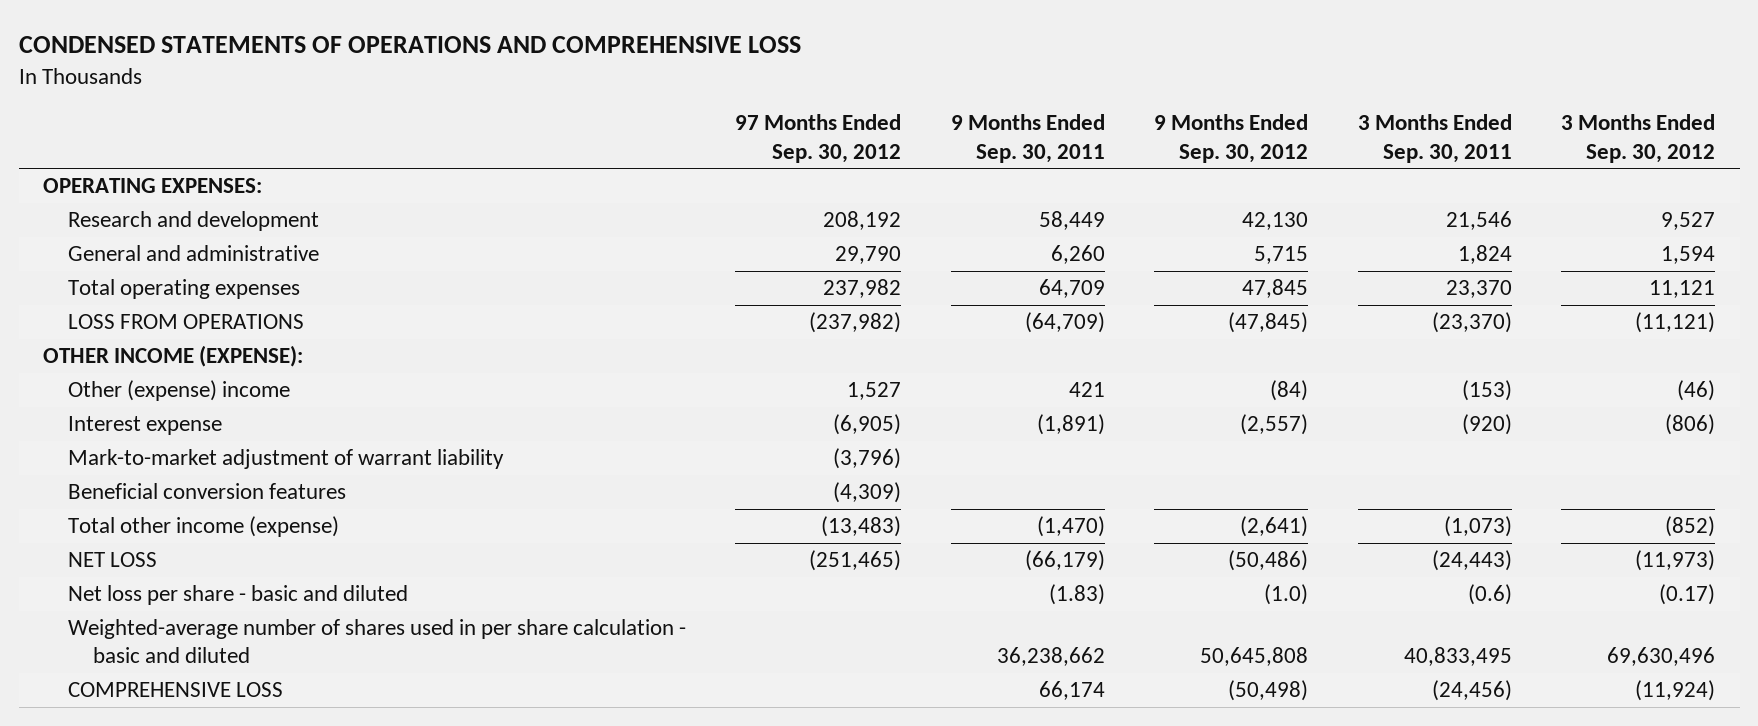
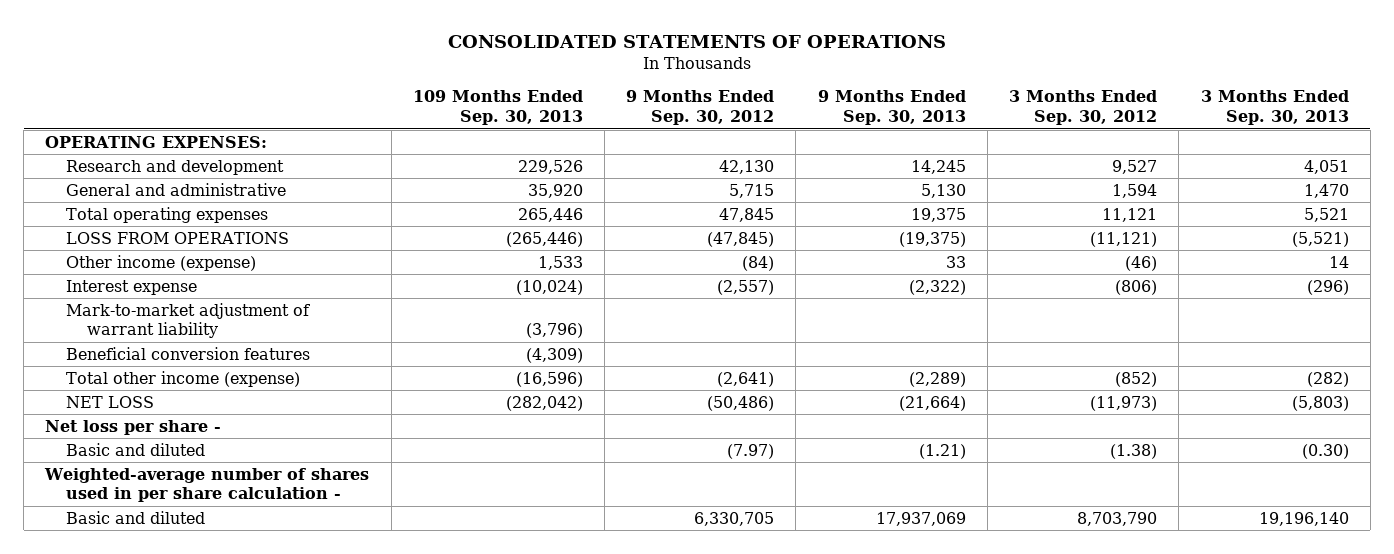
- CONDENSED STATEMENTS OF OPERATIONS AND COMPREHENSIVE LOSS
+ CONSOLIDATED STATEMENTS OF OPERATIONS
- | 97 Months Ended Sep. 30, 2012 | 9 Months Ended Sep. 30, 2011 | 9 Months Ended Sep. 30, 2012 | 3 Months Ended Sep. 30, 2011 | 3 Months Ended Sep. 30, 2012
+ | 109 Months Ended Sep. 30, 2013 | 9 Months Ended Sep. 30, 2012 | 9 Months Ended Sep. 30, 2013 | 3 Months Ended Sep. 30, 2012 | 3 Months Ended Sep. 30, 2013
- OTHER INCOME (EXPENSE):
- Other (expense) income | 1,527 | 421 | (84) | (153) | (46)
+ Other income (expense) | 1,533 | (84) | 33 | (46) | 14
- Net loss per share - basic and diluted | | (1.83) | (1.0) | (0.6) | (0.17)
- Weighted-average number of shares used in per share calculation - basic and diluted | | 36,238,662 | 50,645,808 | 40,833,495 | 69,630,496
- COMPREHENSIVE LOSS | | 66,174 | (50,498) | (24,456) | (11,924)
+ Net loss per share -
+ Basic and diluted | | (7.97) | (1.21) | (1.38) | (0.30)
+ Weighted-average number of shares used in per share calculation -
+ Basic and diluted | | 6,330,705 | 17,937,069 | 8,703,790 | 19,196,140

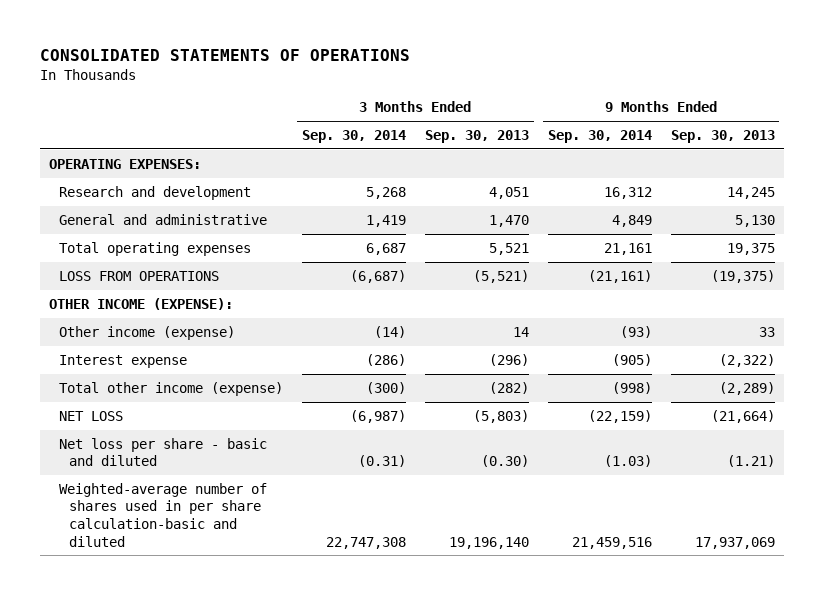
- | 109 Months Ended Sep. 30, 2013 | 9 Months Ended Sep. 30, 2012 | 9 Months Ended Sep. 30, 2013 | 3 Months Ended Sep. 30, 2012 | 3 Months Ended Sep. 30, 2013
+ | 3 Months Ended Sep. 30, 2014 | 3 Months Ended Sep. 30, 2013 | 9 Months Ended Sep. 30, 2014 | 9 Months Ended Sep. 30, 2013
+ OTHER INCOME (EXPENSE):
- Mark-to-market adjustment of warrant liability | (3,796) | | | |
- Beneficial conversion features | (4,309) | | | |
- Net loss per share -
- Basic and diluted | | (7.97) | (1.21) | (1.38) | (0.30)
- Weighted-average number of shares used in per share calculation -
- Basic and diluted | | 6,330,705 | 17,937,069 | 8,703,790 | 19,196,140
+ Net loss per share - basic and diluted | (0.31) | (0.30) | (1.03) | (1.21)
+ Weighted-average number of shares used in per share calculation-basic and diluted | 22,747,308 | 19,196,140 | 21,459,516 | 17,937,069

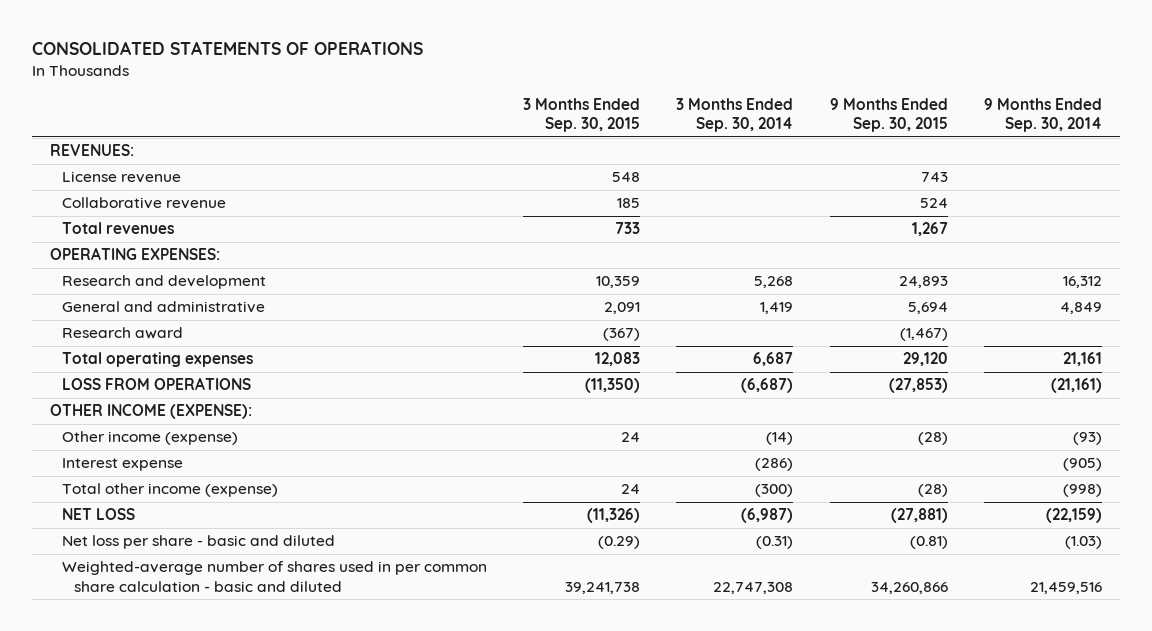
- | 3 Months Ended Sep. 30, 2014 | 3 Months Ended Sep. 30, 2013 | 9 Months Ended Sep. 30, 2014 | 9 Months Ended Sep. 30, 2013
+ | 3 Months Ended Sep. 30, 2015 | 3 Months Ended Sep. 30, 2014 | 9 Months Ended Sep. 30, 2015 | 9 Months Ended Sep. 30, 2014
+ REVENUES:
+ License revenue | 548 | | 743 |
+ Collaborative revenue | 185 | | 524 |
+ Total revenues | 733 | | 1,267 |
+ Research award | (367) | | (1,467) |
- Weighted-average number of shares used in per share calculation-basic and diluted | 22,747,308 | 19,196,140 | 21,459,516 | 17,937,069
+ Weighted-average number of shares used in per common share calculation - basic and diluted | 39,241,738 | 22,747,308 | 34,260,866 | 21,459,516

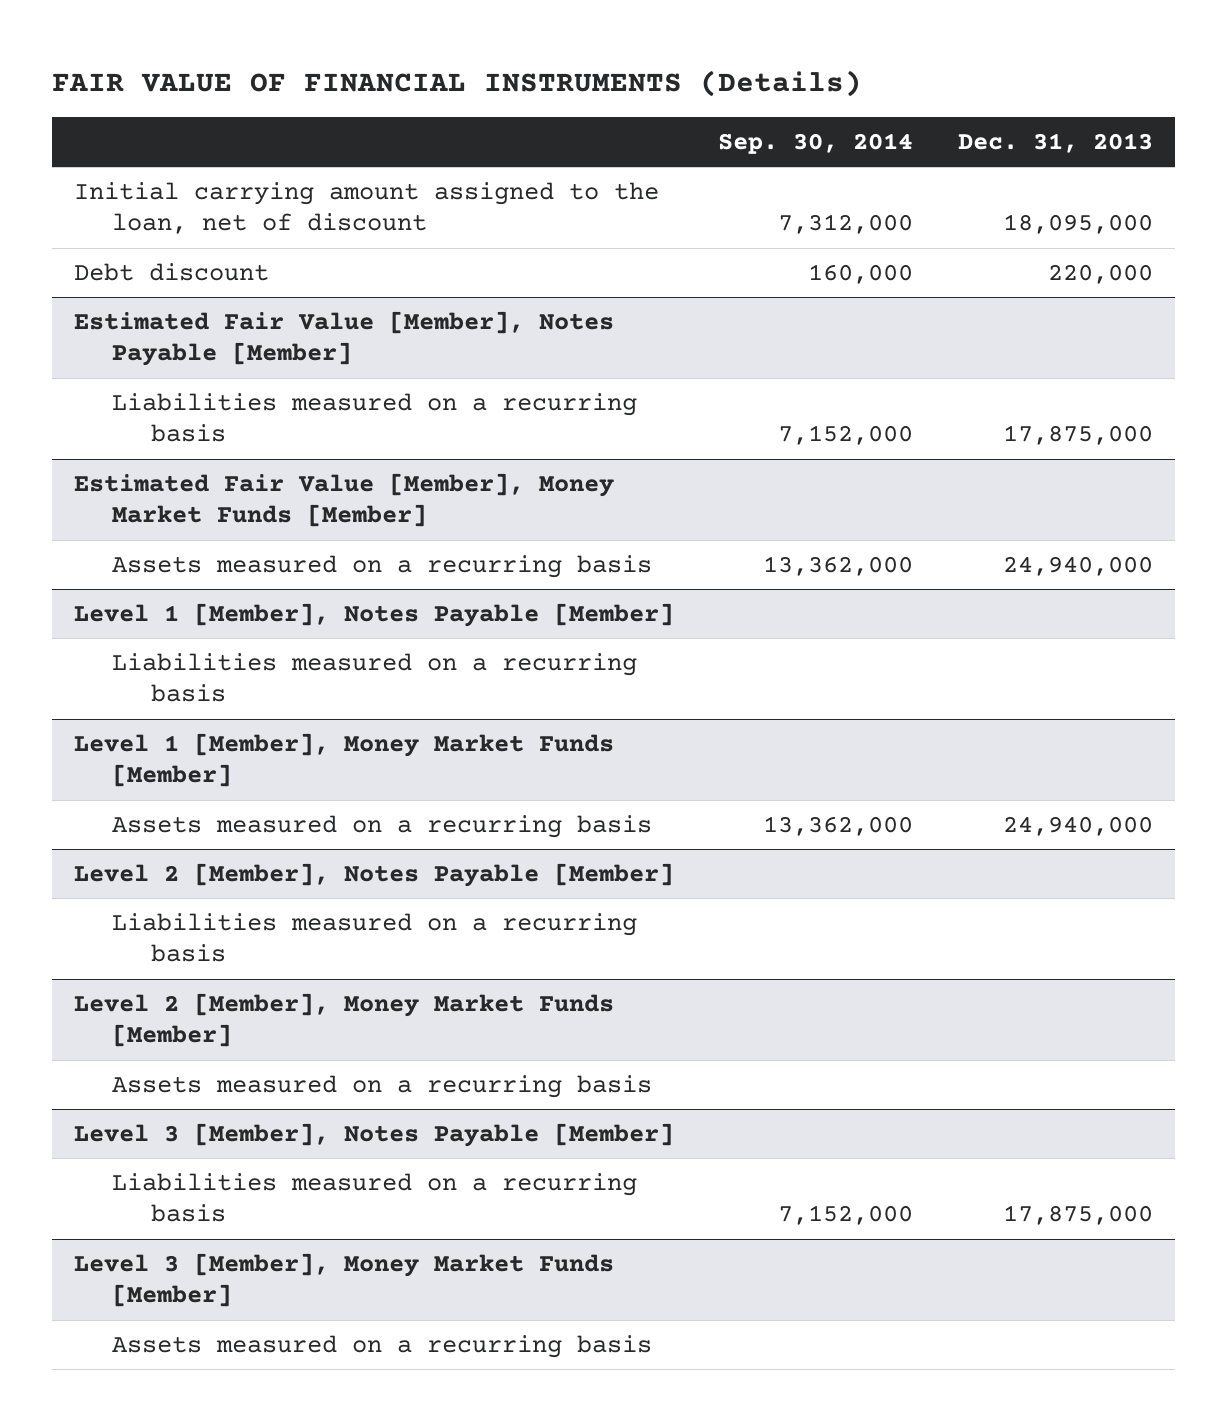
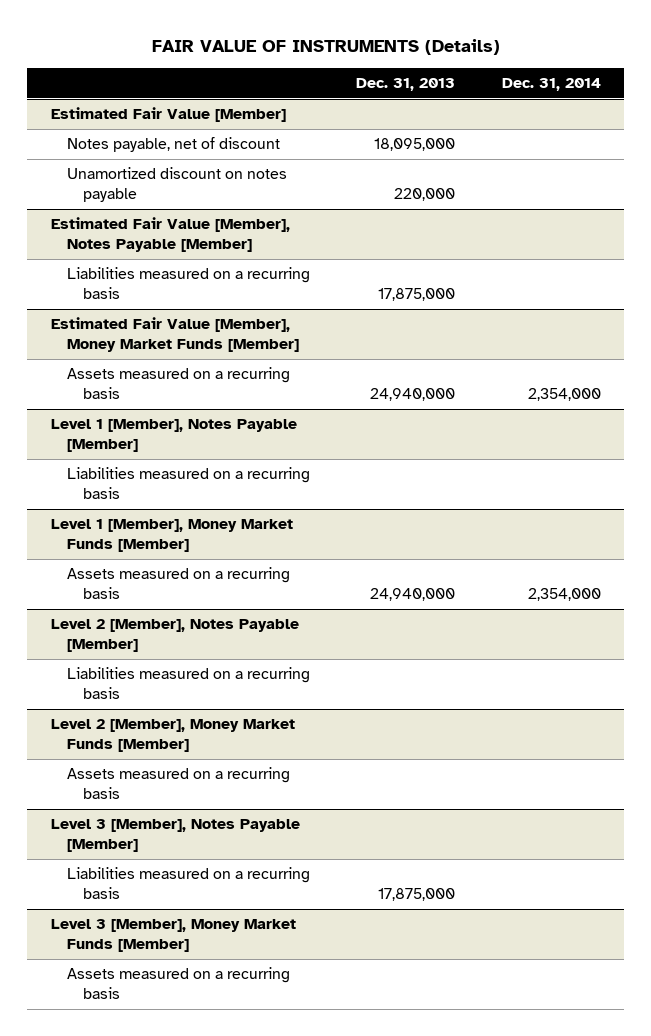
- FAIR VALUE OF FINANCIAL INSTRUMENTS (Details)
+ FAIR VALUE OF INSTRUMENTS (Details)
- | Sep. 30, 2014 | Dec. 31, 2013
+ | Dec. 31, 2013 | Dec. 31, 2014
- Initial carrying amount assigned to the loan, net of discount | 7,312,000 | 18,095,000
- Debt discount | 160,000 | 220,000
+ Estimated Fair Value [Member]
+ Notes payable, net of discount | 18,095,000 |
+ Unamortized discount on notes payable | 220,000 |

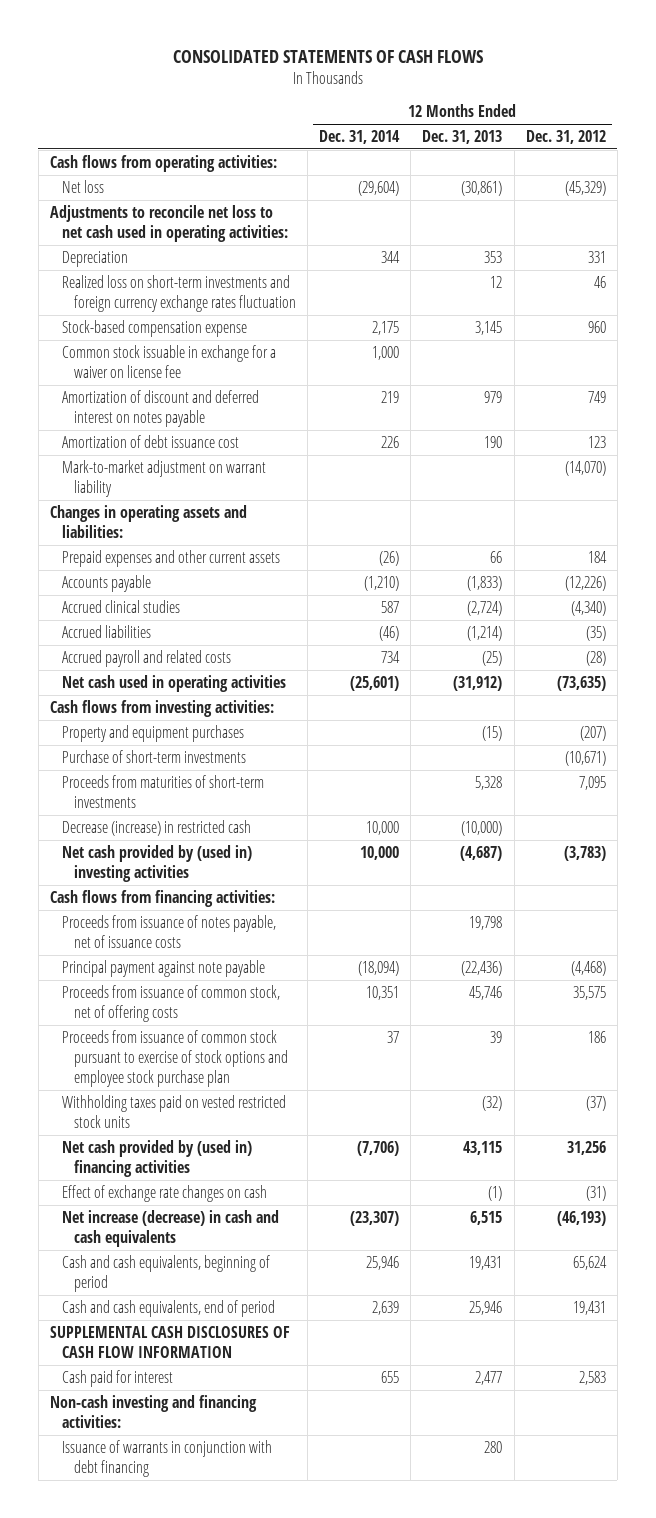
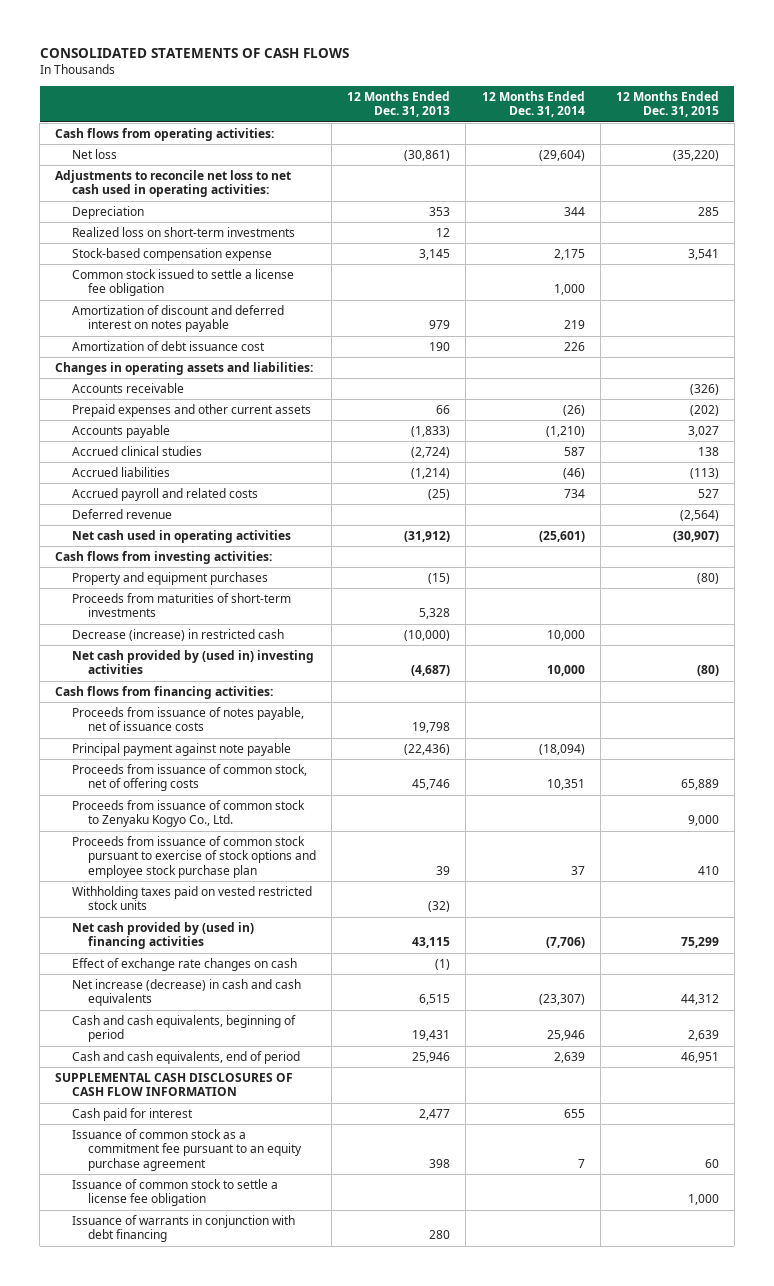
- | 12 Months Ended Dec. 31, 2014 | 12 Months Ended Dec. 31, 2013 | 12 Months Ended Dec. 31, 2012
+ | 12 Months Ended Dec. 31, 2013 | 12 Months Ended Dec. 31, 2014 | 12 Months Ended Dec. 31, 2015
- Realized loss on short-term investments and foreign currency exchange rates fluctuation | | 12 | 46
+ Realized loss on short-term investments | 12 | |
- Common stock issuable in exchange for a waiver on license fee | 1,000 | |
+ Common stock issued to settle a license fee obligation | | 1,000 |
- Mark-to-market adjustment on warrant liability | | | (14,070)
+ Accounts receivable | | | (326)
+ Deferred revenue | | | (2,564)
- Purchase of short-term investments | | | (10,671)
+ Proceeds from issuance of common stock to Zenyaku Kogyo Co., Ltd. | | | 9,000
- Non-cash investing and financing activities:
+ Issuance of common stock as a commitment fee pursuant to an equity purchase agreement | 398 | 7 | 60
+ Issuance of common stock to settle a license fee obligation | | | 1,000

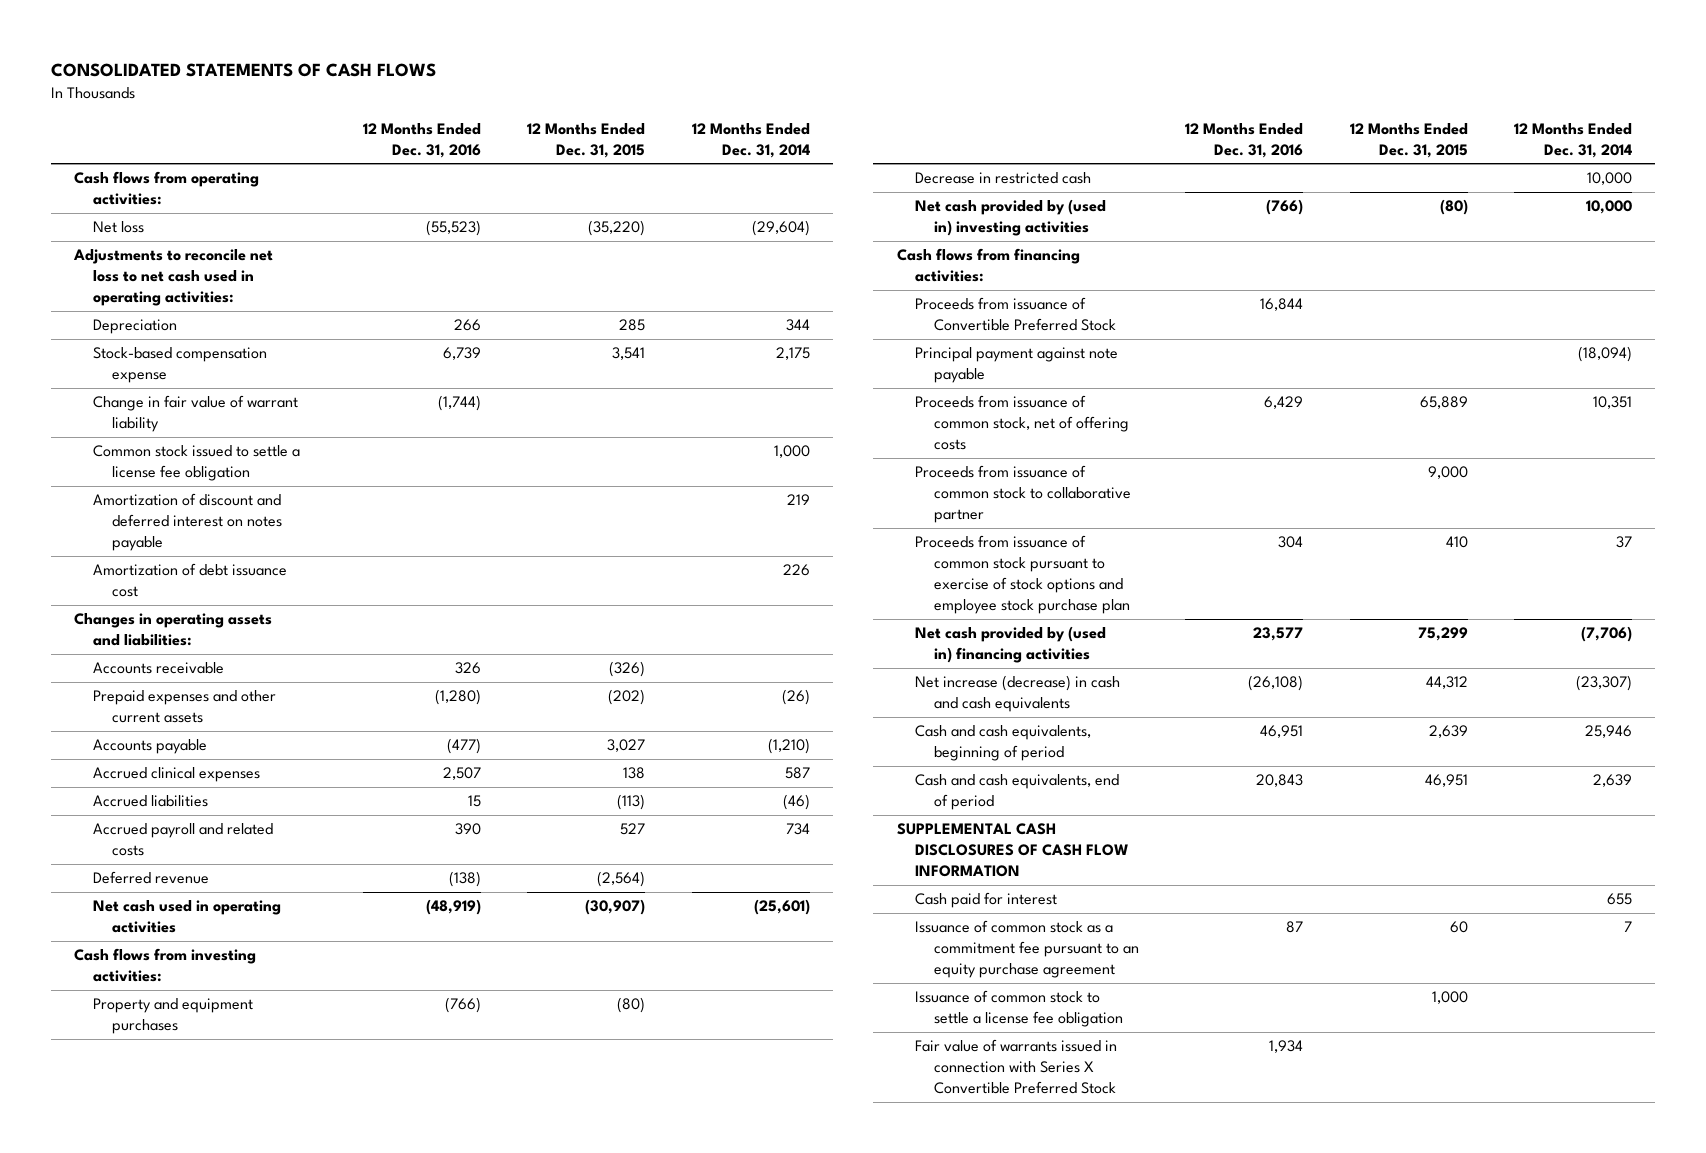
- | 12 Months Ended Dec. 31, 2013 | 12 Months Ended Dec. 31, 2014 | 12 Months Ended Dec. 31, 2015
+ | 12 Months Ended Dec. 31, 2016 | 12 Months Ended Dec. 31, 2015 | 12 Months Ended Dec. 31, 2014
- Realized loss on short-term investments | 12 | |
+ Change in fair value of warrant liability | (1,744) | |
- Accrued clinical studies | (2,724) | 587 | 138
+ Accrued clinical expenses | 2,507 | 138 | 587
- Proceeds from maturities of short-term investments | 5,328 | |
- Decrease (increase) in restricted cash | (10,000) | 10,000 |
+ Decrease in restricted cash | | | 10,000
- Proceeds from issuance of notes payable, net of issuance costs | 19,798 | |
+ Proceeds from issuance of Convertible Preferred Stock | 16,844 | |
- Proceeds from issuance of common stock to Zenyaku Kogyo Co., Ltd. | | | 9,000
+ Proceeds from issuance of common stock to collaborative partner | | 9,000 |
- Withholding taxes paid on vested restricted stock units | (32) | |
- Effect of exchange rate changes on cash | (1) | |
- Issuance of warrants in conjunction with debt financing | 280 | |
+ Fair value of warrants issued in connection with Series X Convertible Preferred Stock | 1,934 | |

